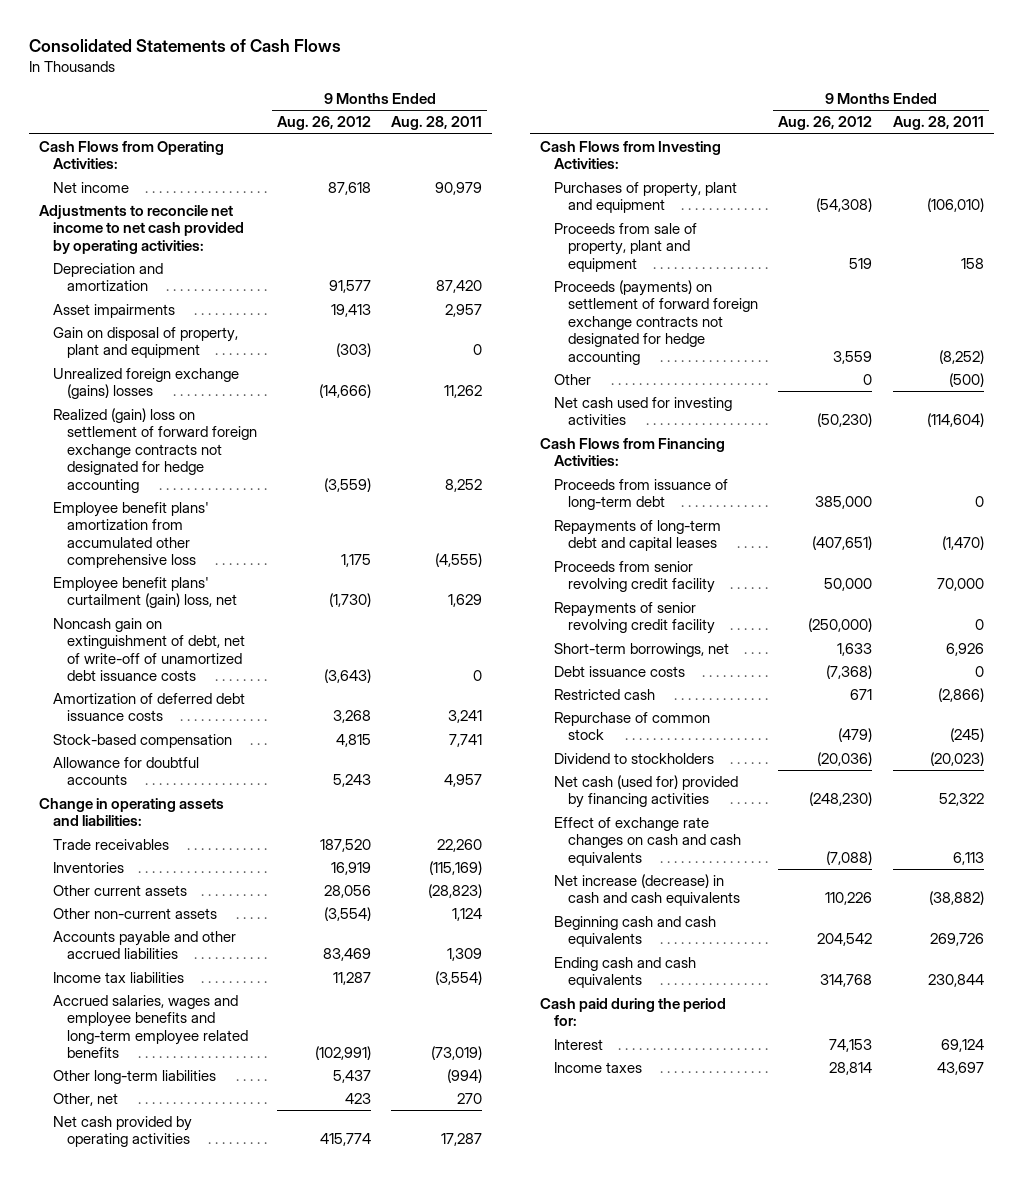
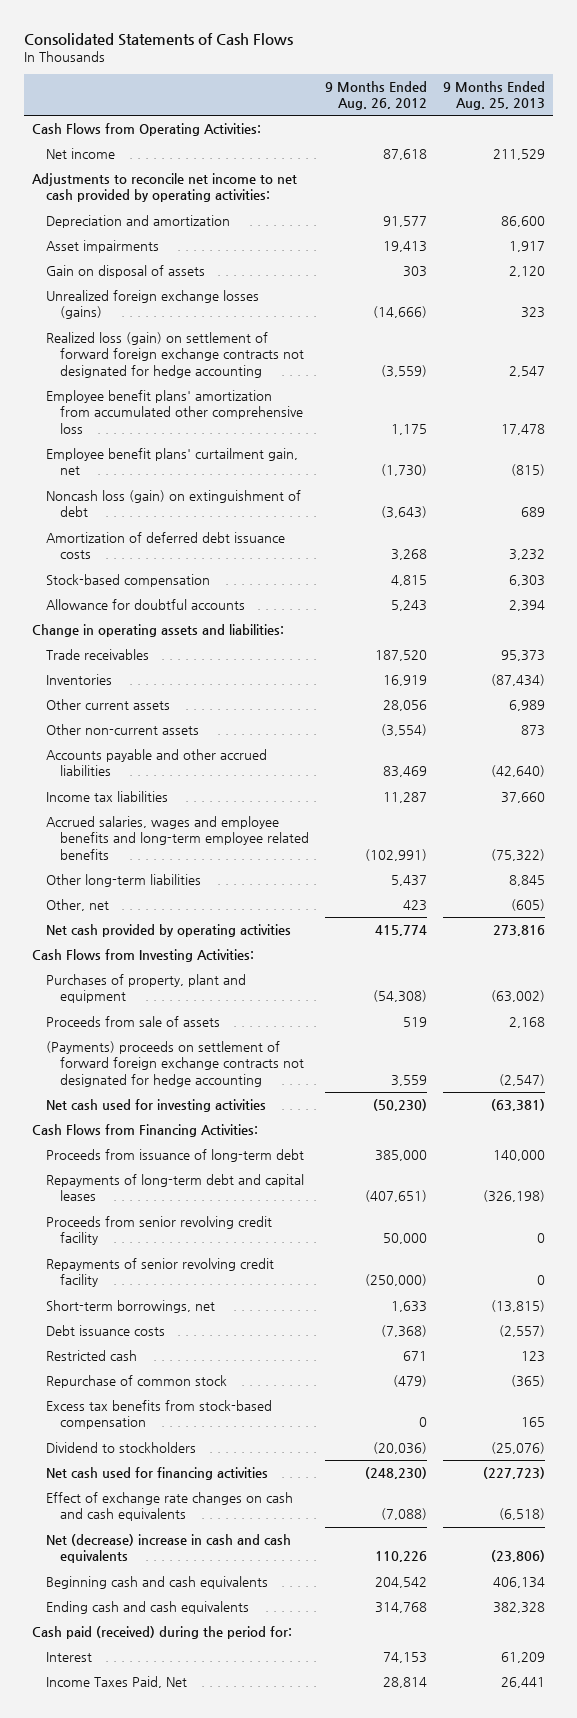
- | 9 Months Ended Aug. 26, 2012 | 9 Months Ended Aug. 28, 2011
+ | 9 Months Ended Aug. 26, 2012 | 9 Months Ended Aug. 25, 2013
- Gain on disposal of property, plant and equipment | (303) | 0
- Unrealized foreign exchange (gains) losses | (14,666) | 11,262
- Realized (gain) loss on settlement of forward foreign exchange contracts not designated for hedge accounting | (3,559) | 8,252
+ Gain on disposal of assets | 303 | 2,120
+ Unrealized foreign exchange losses (gains) | (14,666) | 323
+ Realized loss (gain) on settlement of forward foreign exchange contracts not designated for hedge accounting | (3,559) | 2,547
- Employee benefit plans' curtailment (gain) loss, net | (1,730) | 1,629
- Noncash gain on extinguishment of debt, net of write-off of unamortized debt issuance costs | (3,643) | 0
+ Employee benefit plans' curtailment gain, net | (1,730) | (815)
+ Noncash loss (gain) on extinguishment of debt | (3,643) | 689
- Proceeds from sale of property, plant and equipment | 519 | 158
- Proceeds (payments) on settlement of forward foreign exchange contracts not designated for hedge accounting | 3,559 | (8,252)
- Other | 0 | (500)
+ Proceeds from sale of assets | 519 | 2,168
+ (Payments) proceeds on settlement of forward foreign exchange contracts not designated for hedge accounting | 3,559 | (2,547)
+ Excess tax benefits from stock-based compensation | 0 | 165
- Net cash (used for) provided by financing activities | (248,230) | 52,322
+ Net cash used for financing activities | (248,230) | (227,723)
- Net increase (decrease) in cash and cash equivalents | 110,226 | (38,882)
+ Net (decrease) increase in cash and cash equivalents | 110,226 | (23,806)
- Cash paid during the period for:
+ Cash paid (received) during the period for:
- Income taxes | 28,814 | 43,697
+ Income Taxes Paid, Net | 28,814 | 26,441

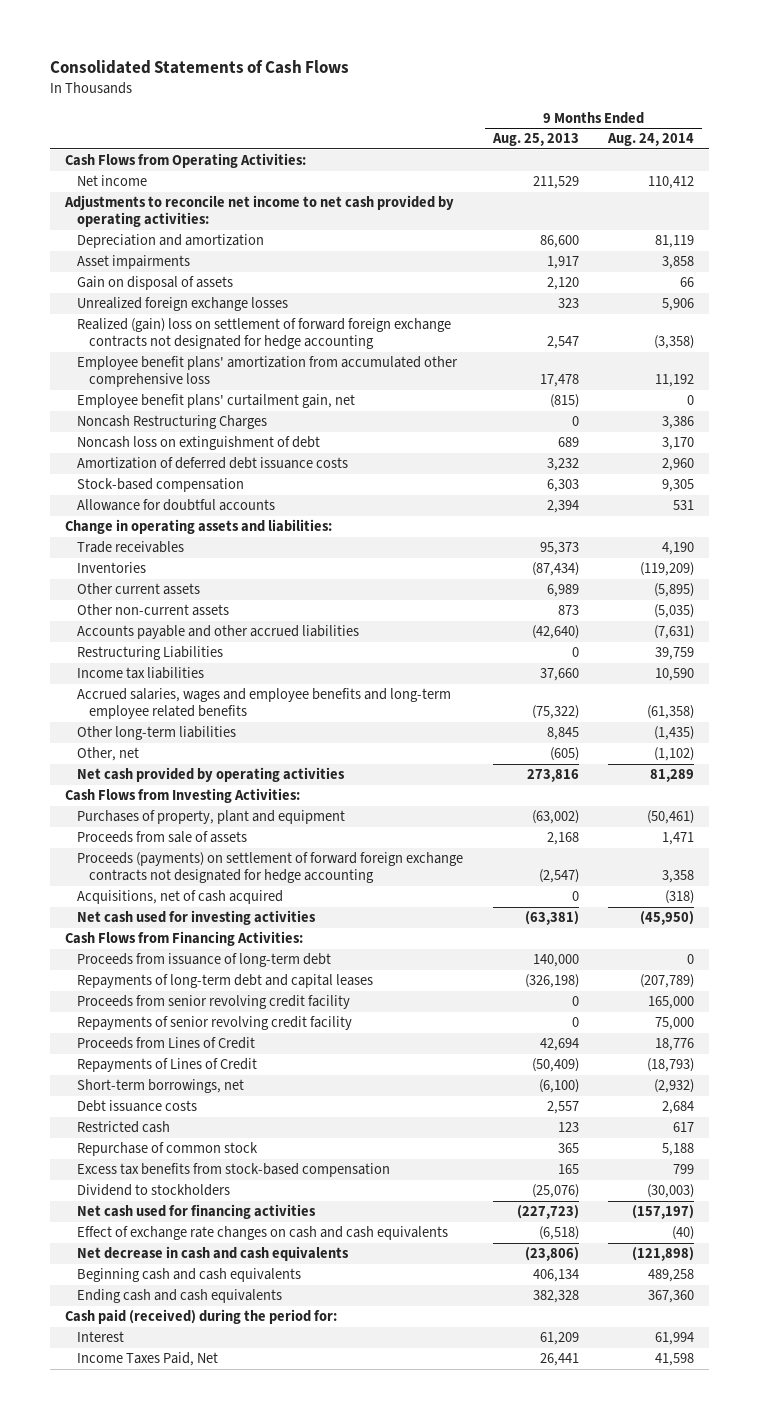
- | 9 Months Ended Aug. 26, 2012 | 9 Months Ended Aug. 25, 2013
+ | 9 Months Ended Aug. 25, 2013 | 9 Months Ended Aug. 24, 2014
- Unrealized foreign exchange losses (gains) | (14,666) | 323
- Realized loss (gain) on settlement of forward foreign exchange contracts not designated for hedge accounting | (3,559) | 2,547
+ Unrealized foreign exchange losses | 323 | 5,906
+ Realized (gain) loss on settlement of forward foreign exchange contracts not designated for hedge accounting | 2,547 | (3,358)
- Noncash loss (gain) on extinguishment of debt | (3,643) | 689
+ Noncash Restructuring Charges | 0 | 3,386
+ Noncash loss on extinguishment of debt | 689 | 3,170
+ Restructuring Liabilities | 0 | 39,759
- (Payments) proceeds on settlement of forward foreign exchange contracts not designated for hedge accounting | 3,559 | (2,547)
+ Proceeds (payments) on settlement of forward foreign exchange contracts not designated for hedge accounting | (2,547) | 3,358
+ Acquisitions, net of cash acquired | 0 | (318)
- Short-term borrowings, net | 1,633 | (13,815)
- Debt issuance costs | (7,368) | (2,557)
+ Proceeds from Lines of Credit | 42,694 | 18,776
+ Repayments of Lines of Credit | (50,409) | (18,793)
+ Short-term borrowings, net | (6,100) | (2,932)
+ Debt issuance costs | 2,557 | 2,684
- Repurchase of common stock | (479) | (365)
+ Repurchase of common stock | 365 | 5,188
- Net (decrease) increase in cash and cash equivalents | 110,226 | (23,806)
+ Net decrease in cash and cash equivalents | (23,806) | (121,898)

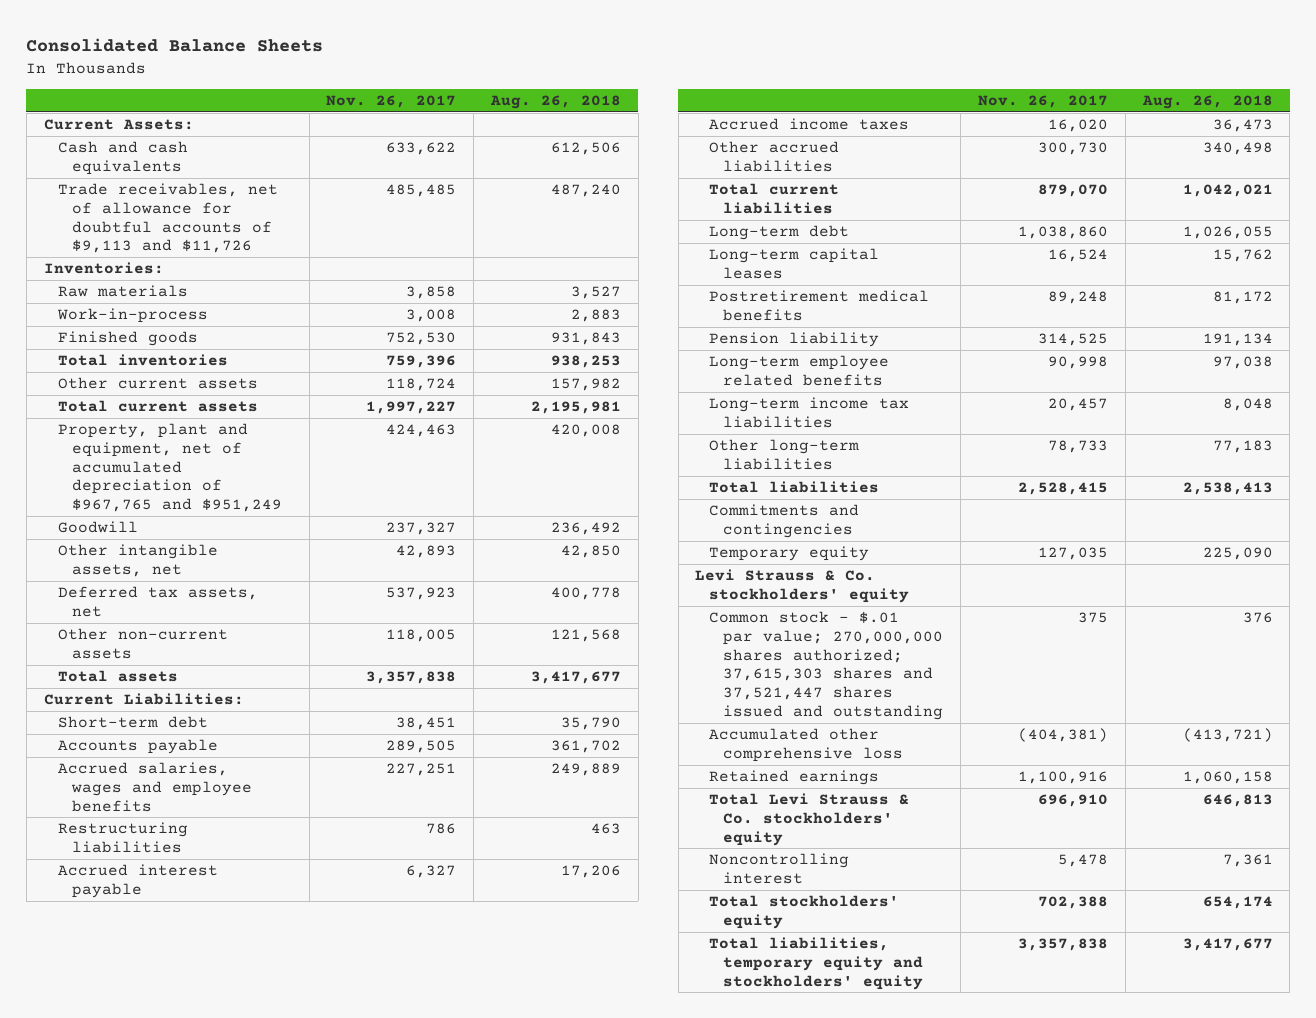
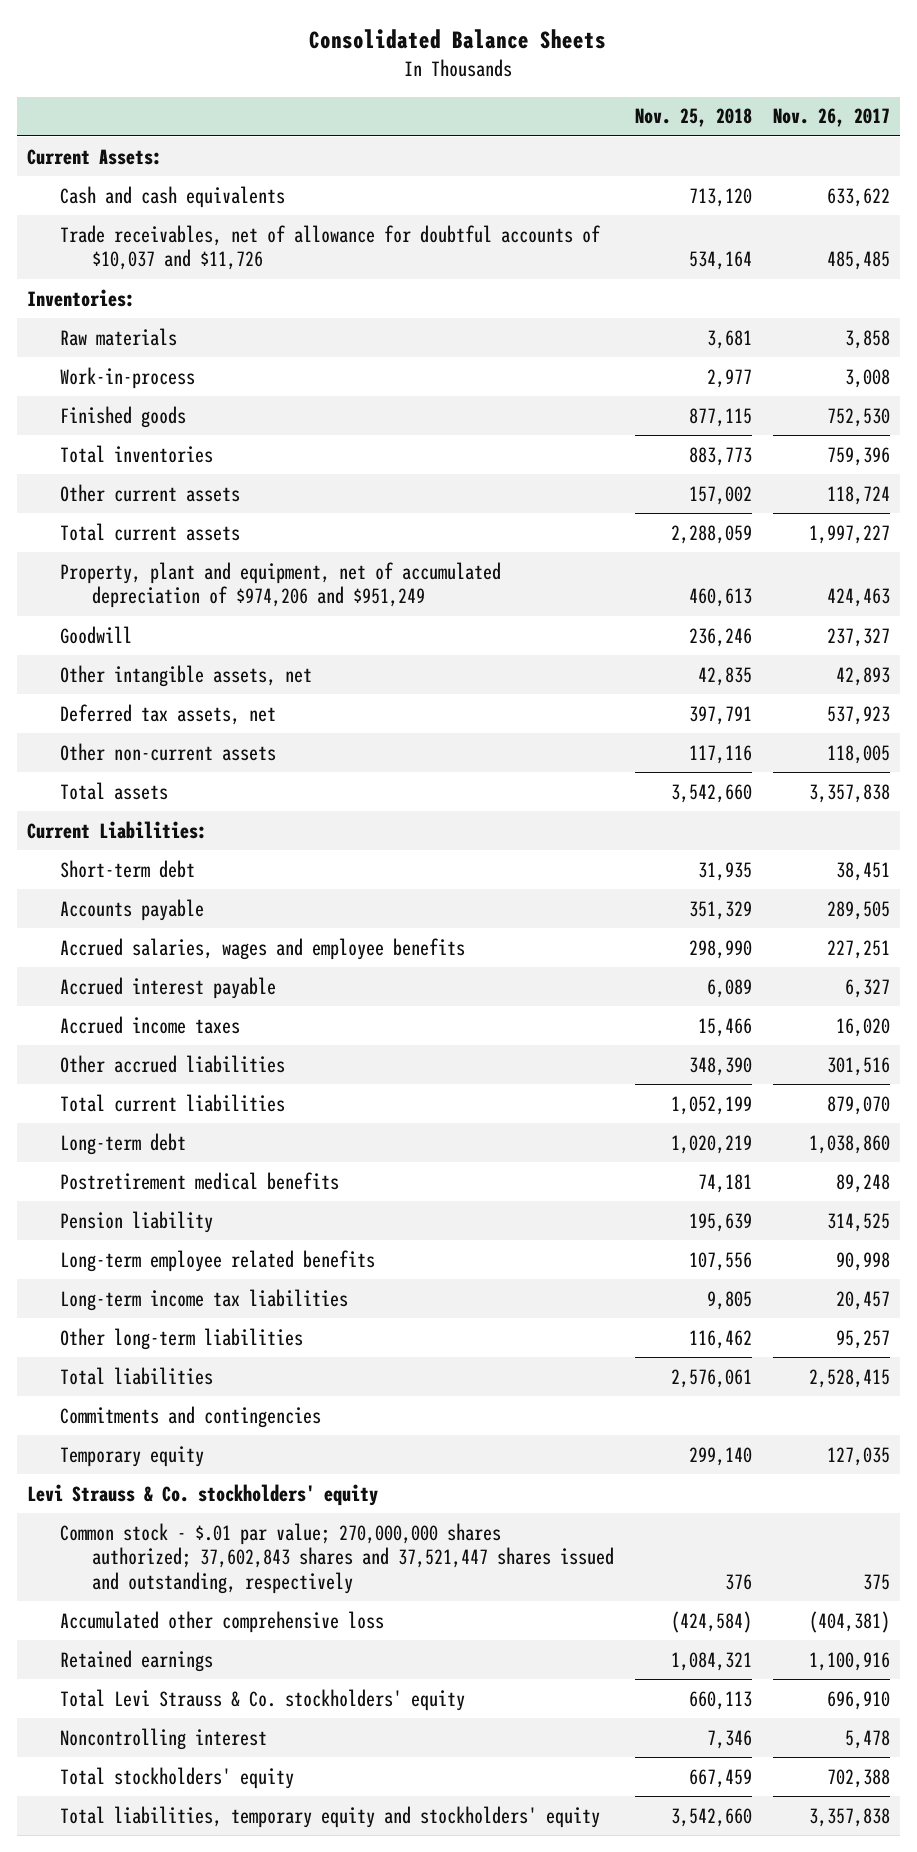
- | Nov. 26, 2017 | Aug. 26, 2018
+ | Nov. 25, 2018 | Nov. 26, 2017
- Trade receivables, net of allowance for doubtful accounts of $9,113 and $11,726 | 485,485 | 487,240
+ Trade receivables, net of allowance for doubtful accounts of $10,037 and $11,726 | 534,164 | 485,485
- Property, plant and equipment, net of accumulated depreciation of $967,765 and $951,249 | 424,463 | 420,008
+ Property, plant and equipment, net of accumulated depreciation of $974,206 and $951,249 | 460,613 | 424,463
- Restructuring liabilities | 786 | 463
- Other accrued liabilities | 300,730 | 340,498
+ Other accrued liabilities | 348,390 | 301,516
- Long-term capital leases | 16,524 | 15,762
- Other long-term liabilities | 78,733 | 77,183
+ Other long-term liabilities | 116,462 | 95,257
- Common stock - $.01 par value; 270,000,000 shares authorized; 37,615,303 shares and 37,521,447 shares issued and outstanding | 375 | 376
+ Common stock - $.01 par value; 270,000,000 shares authorized; 37,602,843 shares and 37,521,447 shares issued and outstanding, respectively | 376 | 375

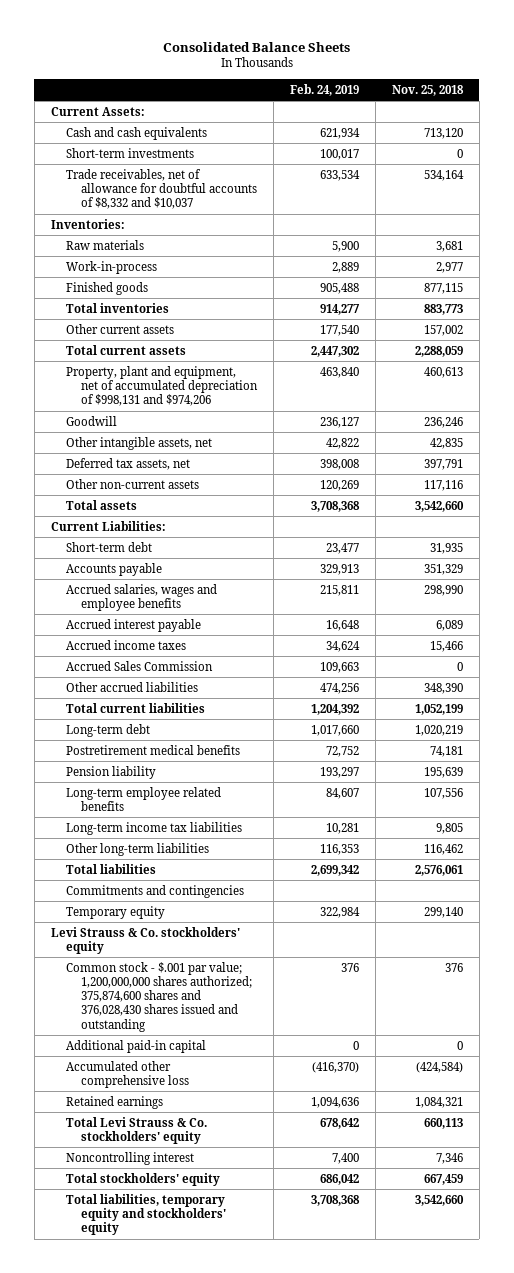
- | Nov. 25, 2018 | Nov. 26, 2017
+ | Feb. 24, 2019 | Nov. 25, 2018
- Trade receivables, net of allowance for doubtful accounts of $10,037 and $11,726 | 534,164 | 485,485
+ Short-term investments | 100,017 | 0
+ Trade receivables, net of allowance for doubtful accounts of $8,332 and $10,037 | 633,534 | 534,164
- Property, plant and equipment, net of accumulated depreciation of $974,206 and $951,249 | 460,613 | 424,463
+ Property, plant and equipment, net of accumulated depreciation of $998,131 and $974,206 | 463,840 | 460,613
+ Accrued Sales Commission | 109,663 | 0
- Common stock - $.01 par value; 270,000,000 shares authorized; 37,602,843 shares and 37,521,447 shares issued and outstanding, respectively | 376 | 375
+ Common stock - $.001 par value; 1,200,000,000 shares authorized; 375,874,600 shares and 376,028,430 shares issued and outstanding | 376 | 376
+ Additional paid-in capital | 0 | 0

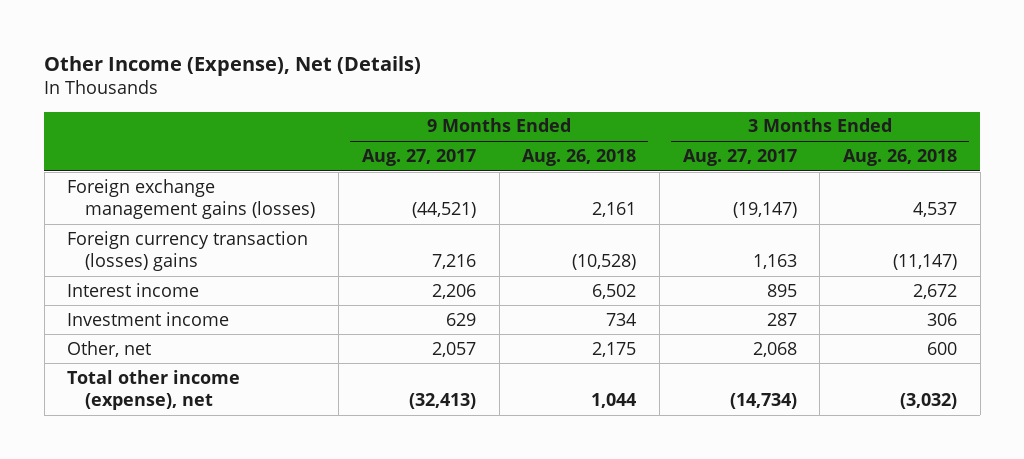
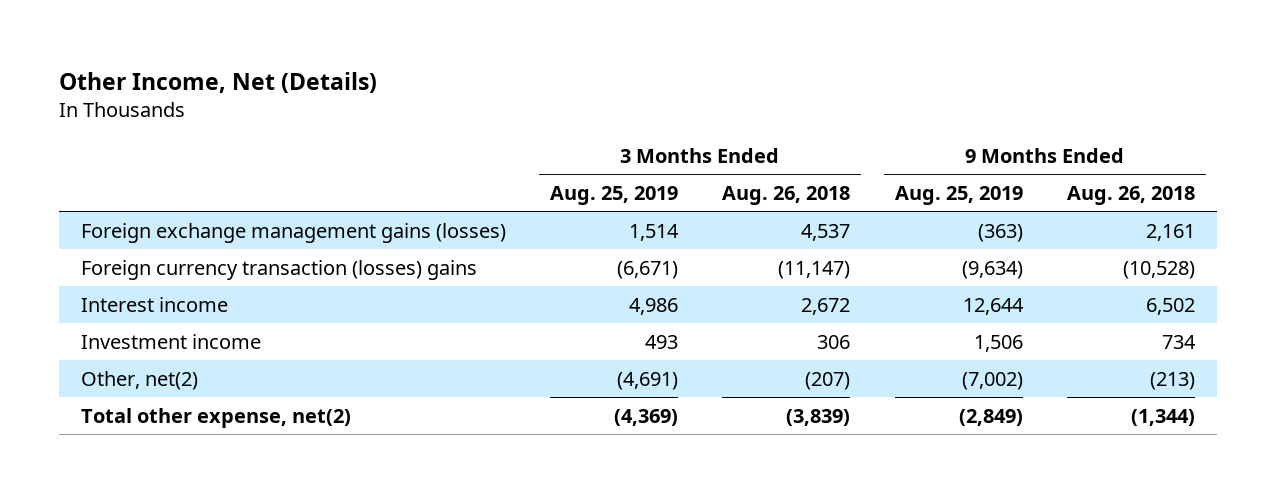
- Other Income (Expense), Net (Details)
+ Other Income, Net (Details)
- | 9 Months Ended Aug. 27, 2017 | 9 Months Ended Aug. 26, 2018 | 3 Months Ended Aug. 27, 2017 | 3 Months Ended Aug. 26, 2018
+ | 3 Months Ended Aug. 25, 2019 | 3 Months Ended Aug. 26, 2018 | 9 Months Ended Aug. 25, 2019 | 9 Months Ended Aug. 26, 2018
- Other, net | 2,057 | 2,175 | 2,068 | 600
- Total other income (expense), net | (32,413) | 1,044 | (14,734) | (3,032)
+ Other, net(2) | (4,691) | (207) | (7,002) | (213)
+ Total other expense, net(2) | (4,369) | (3,839) | (2,849) | (1,344)

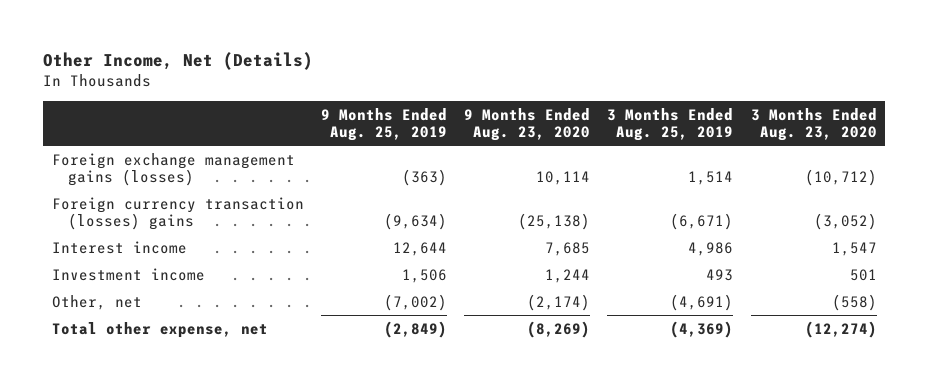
- | 3 Months Ended Aug. 25, 2019 | 3 Months Ended Aug. 26, 2018 | 9 Months Ended Aug. 25, 2019 | 9 Months Ended Aug. 26, 2018
+ | 9 Months Ended Aug. 25, 2019 | 9 Months Ended Aug. 23, 2020 | 3 Months Ended Aug. 25, 2019 | 3 Months Ended Aug. 23, 2020
- Other, net(2) | (4,691) | (207) | (7,002) | (213)
- Total other expense, net(2) | (4,369) | (3,839) | (2,849) | (1,344)
+ Other, net | (7,002) | (2,174) | (4,691) | (558)
+ Total other expense, net | (2,849) | (8,269) | (4,369) | (12,274)

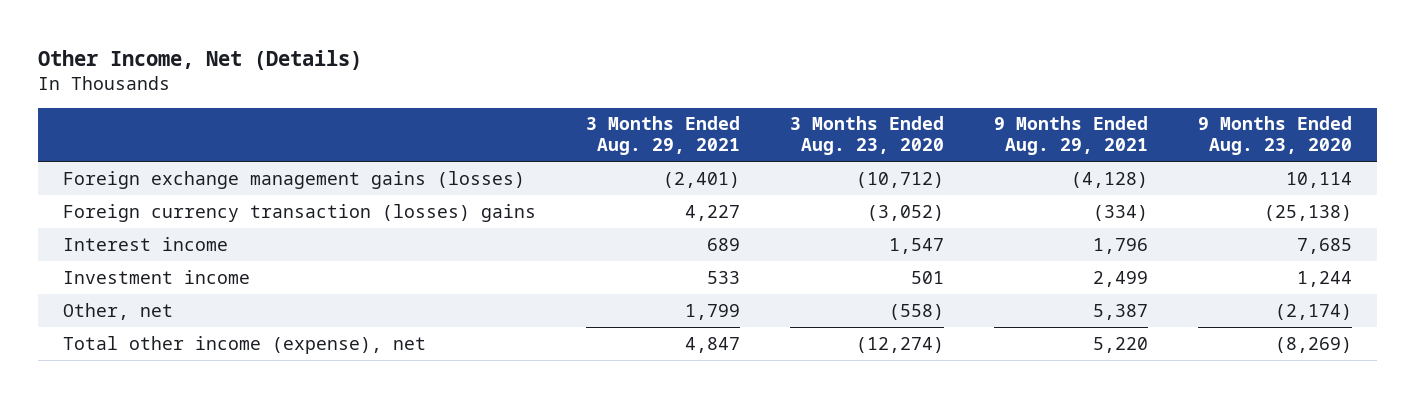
- | 9 Months Ended Aug. 25, 2019 | 9 Months Ended Aug. 23, 2020 | 3 Months Ended Aug. 25, 2019 | 3 Months Ended Aug. 23, 2020
+ | 3 Months Ended Aug. 29, 2021 | 3 Months Ended Aug. 23, 2020 | 9 Months Ended Aug. 29, 2021 | 9 Months Ended Aug. 23, 2020
- Total other expense, net | (2,849) | (8,269) | (4,369) | (12,274)
+ Total other income (expense), net | 4,847 | (12,274) | 5,220 | (8,269)

